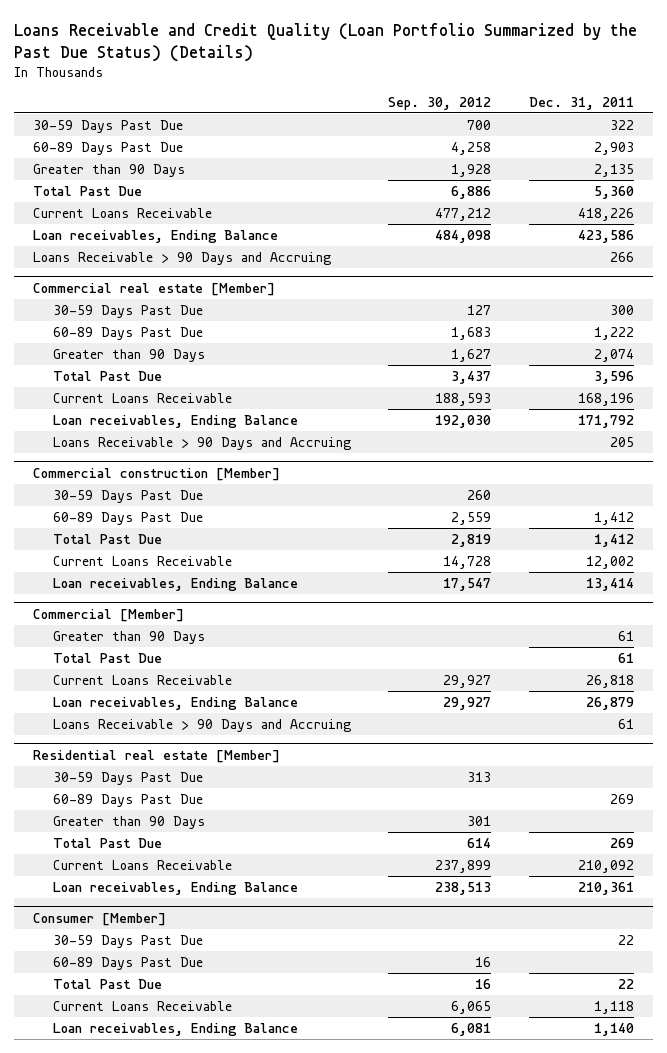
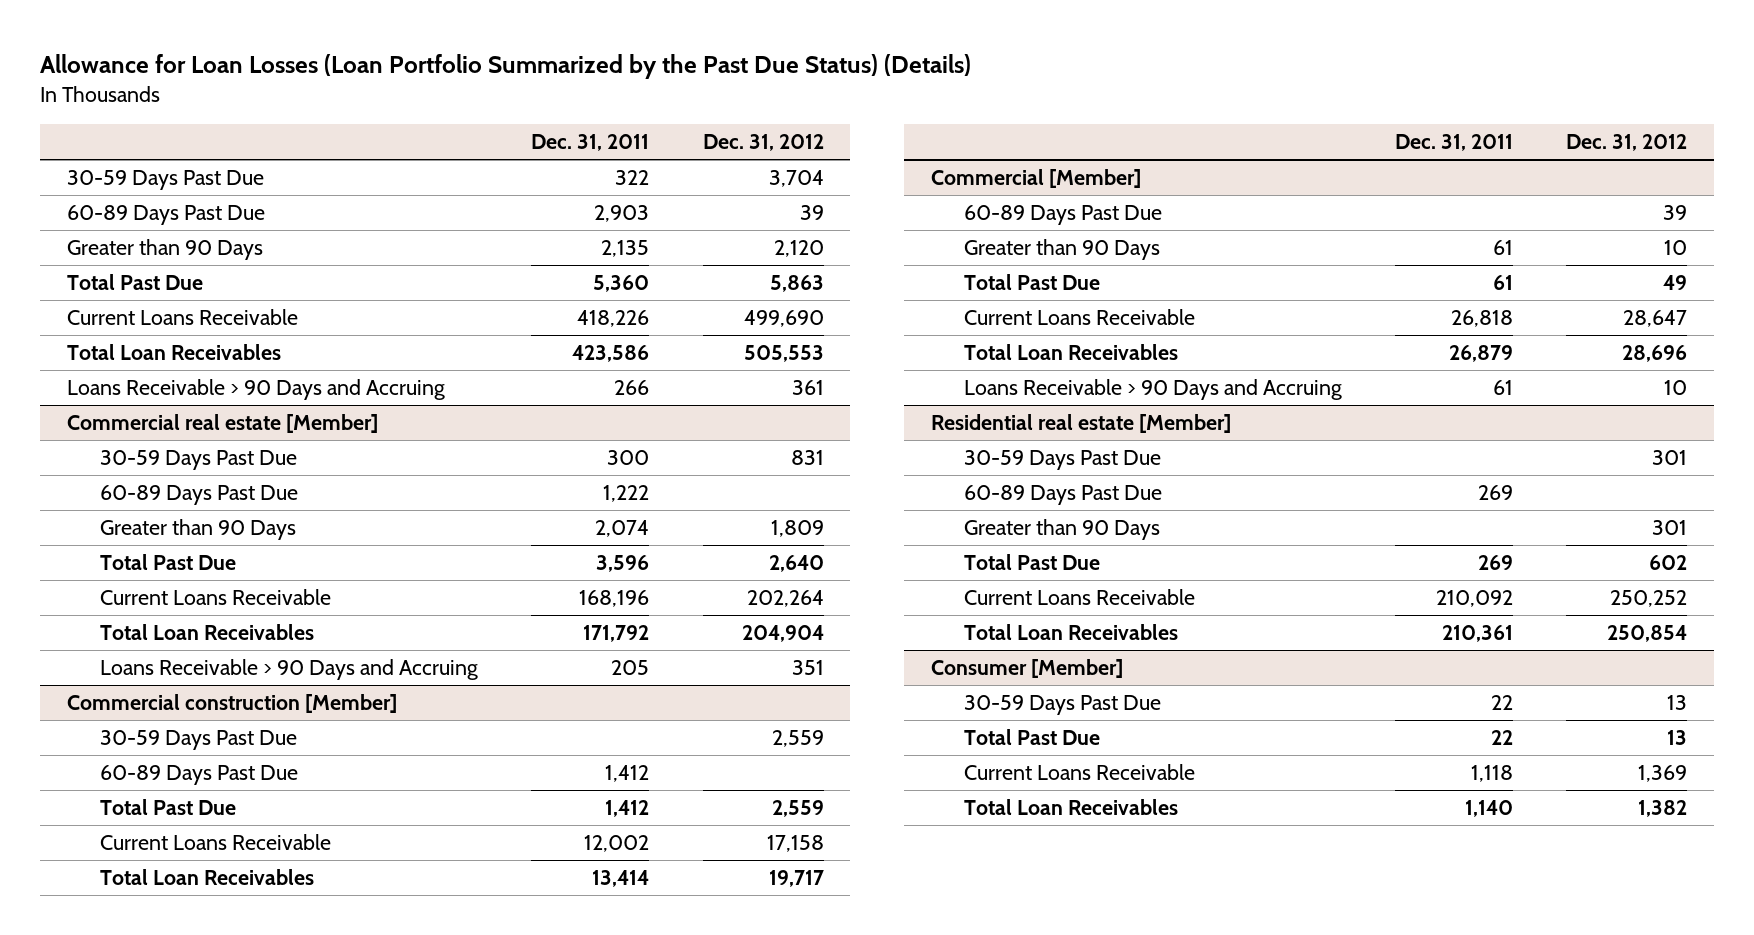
- Loans Receivable and Credit Quality (Loan Portfolio Summarized by the Past Due Status) (Details)
+ Allowance for Loan Losses (Loan Portfolio Summarized by the Past Due Status) (Details)
- | Sep. 30, 2012 | Dec. 31, 2011
+ | Dec. 31, 2011 | Dec. 31, 2012
- Loan receivables, Ending Balance | 484,098 | 423,586
+ Total Loan Receivables | 423,586 | 505,553
@ Commercial real estate [Member]
- Loan receivables, Ending Balance | 192,030 | 171,792
+ Total Loan Receivables | 171,792 | 204,904
@ Commercial construction [Member]
- Loan receivables, Ending Balance | 17,547 | 13,414
+ Total Loan Receivables | 13,414 | 19,717
@ Commercial [Member]
+ 60-89 Days Past Due | | 39
- Loan receivables, Ending Balance | 29,927 | 26,879
+ Total Loan Receivables | 26,879 | 28,696
@ Residential real estate [Member]
- Loan receivables, Ending Balance | 238,513 | 210,361
+ Total Loan Receivables | 210,361 | 250,854
@ Consumer [Member]
- 60-89 Days Past Due | 16 |
- Loan receivables, Ending Balance | 6,081 | 1,140
+ Total Loan Receivables | 1,140 | 1,382

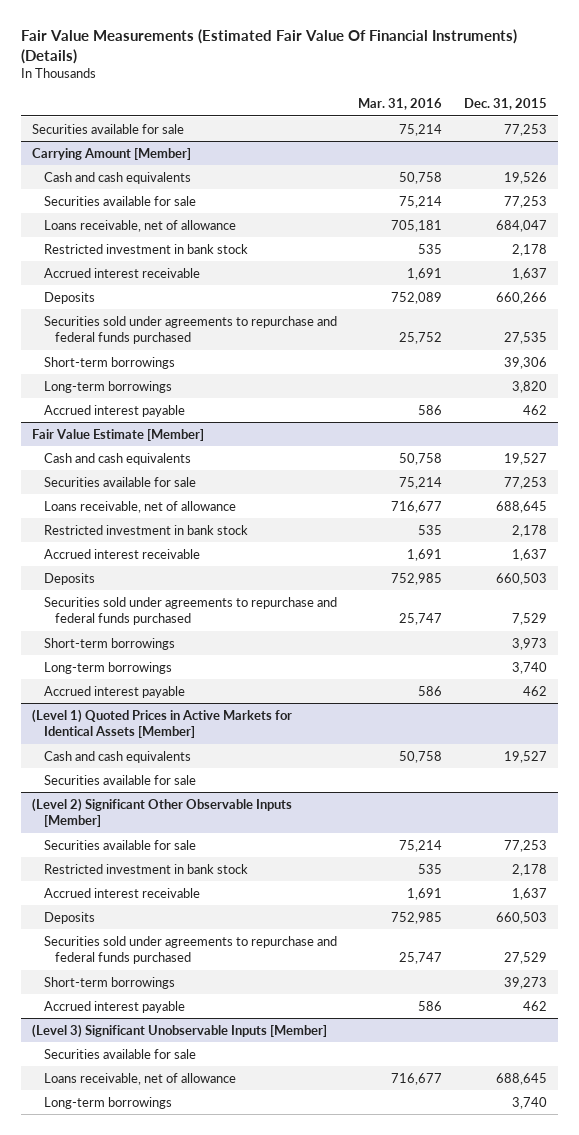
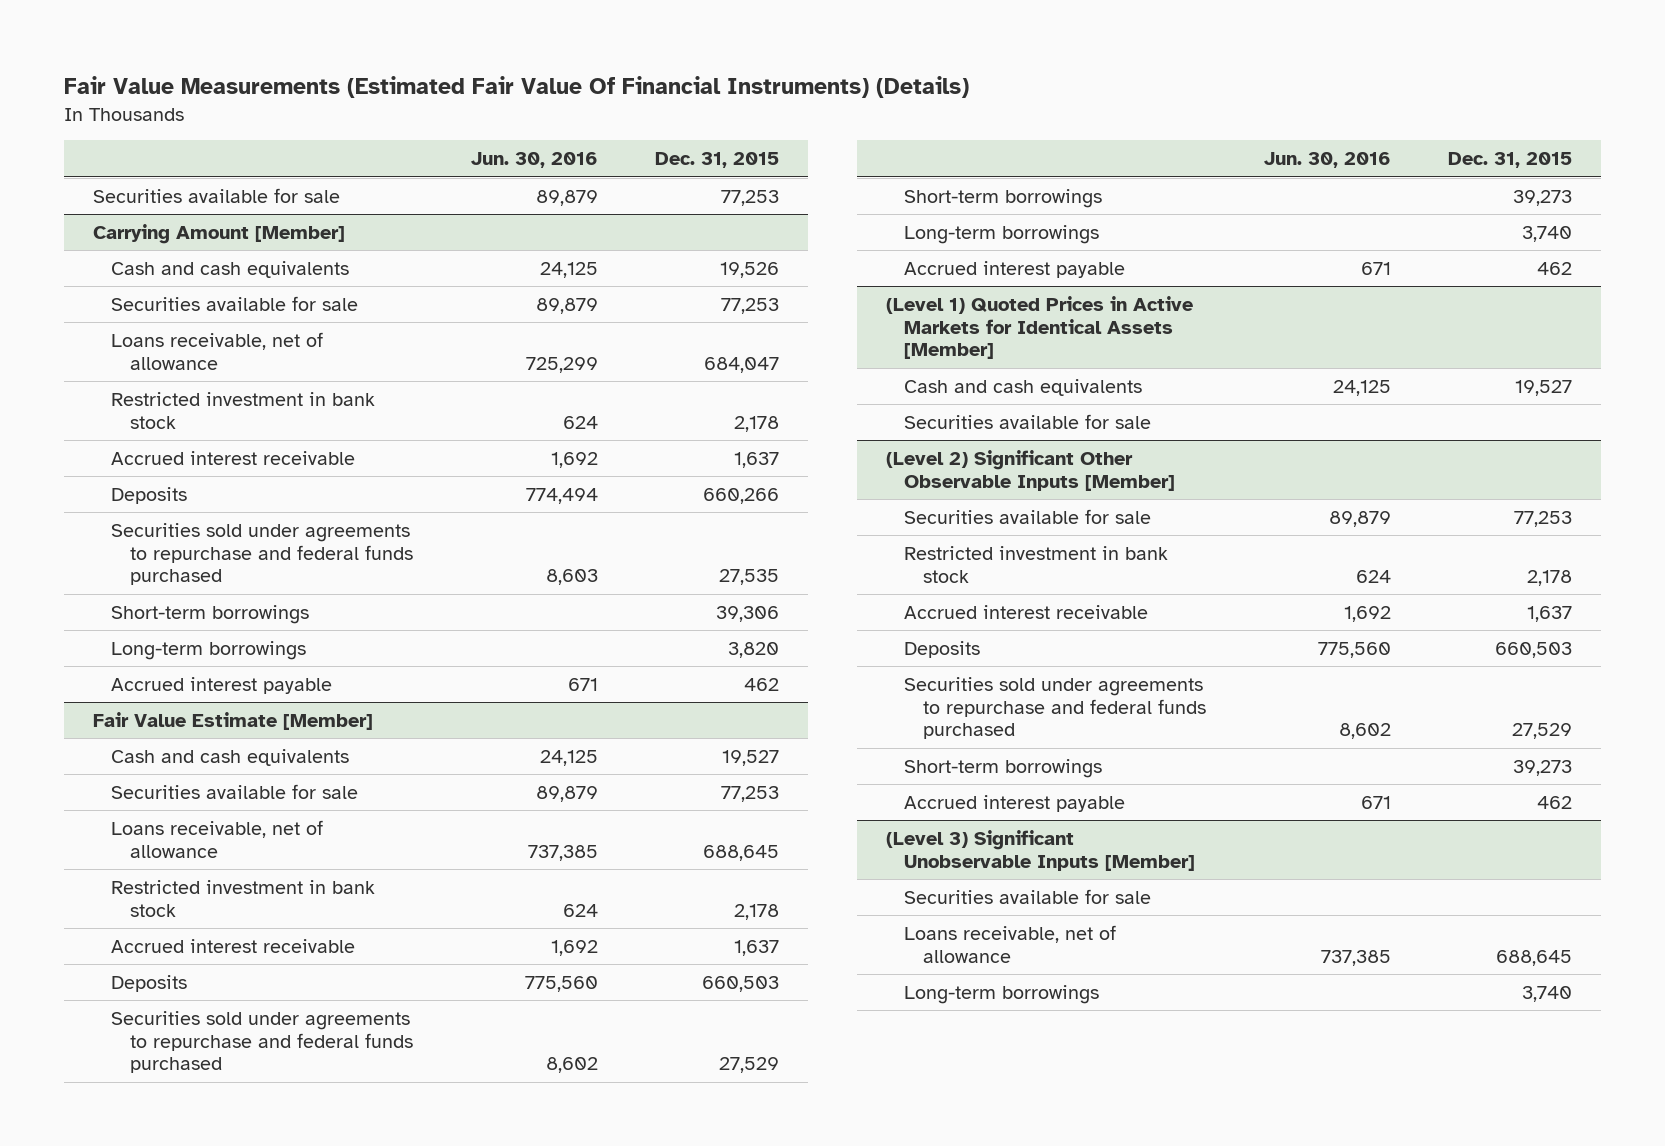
- | Mar. 31, 2016 | Dec. 31, 2015
+ | Jun. 30, 2016 | Dec. 31, 2015
@ Fair Value Estimate [Member]
- Securities sold under agreements to repurchase and federal funds purchased | 25,747 | 7,529
- Short-term borrowings | | 3,973
+ Securities sold under agreements to repurchase and federal funds purchased | 8,602 | 27,529
+ Short-term borrowings | | 39,273

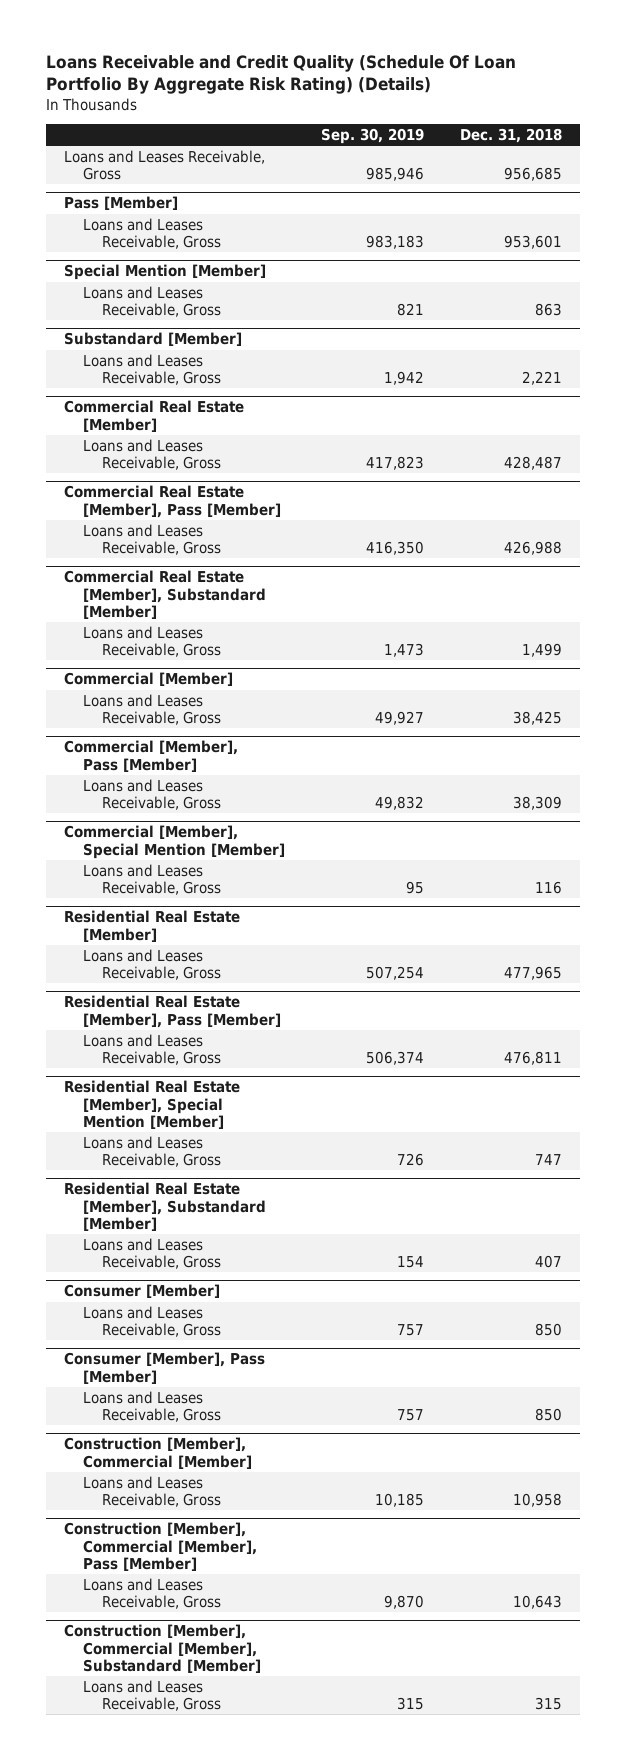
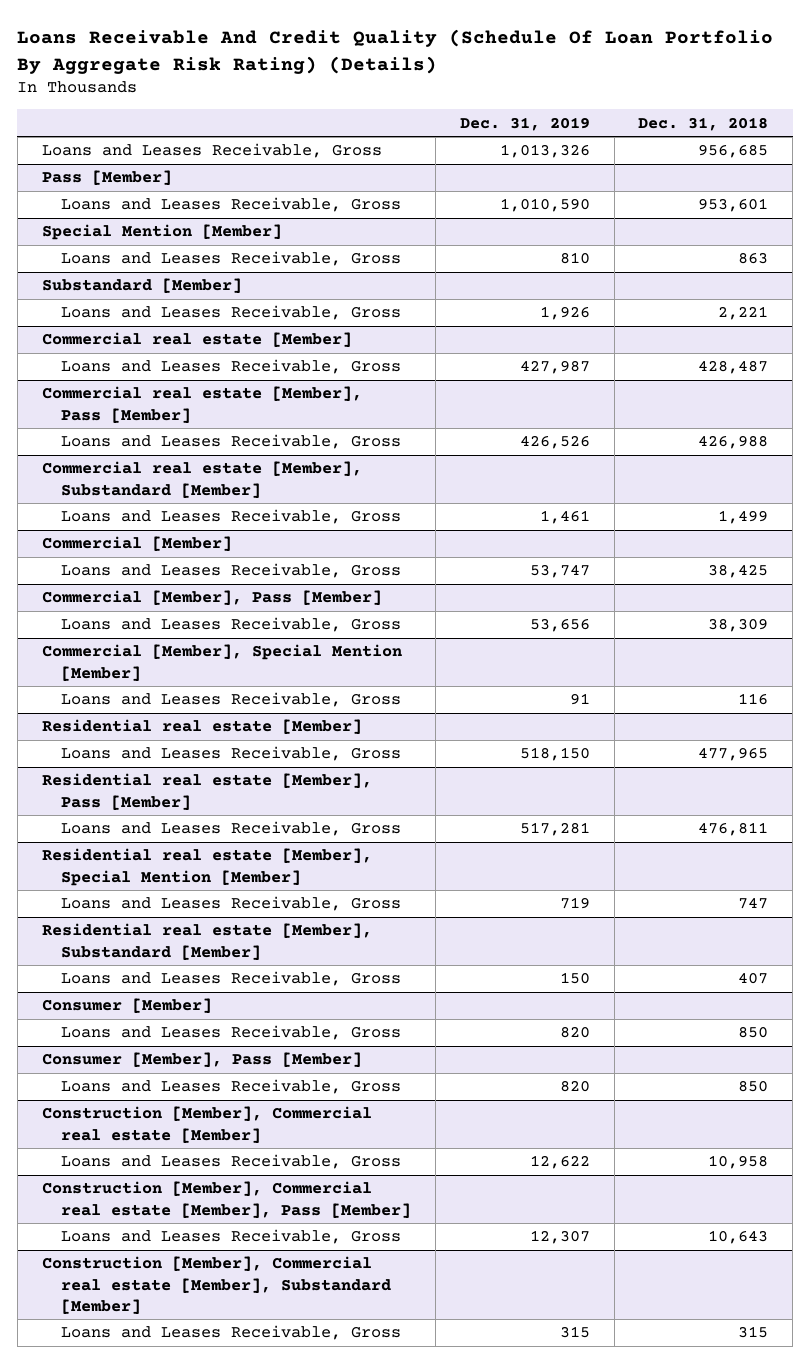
- Loans Receivable and Credit Quality (Schedule Of Loan Portfolio By Aggregate Risk Rating) (Details)
+ Loans Receivable And Credit Quality (Schedule Of Loan Portfolio By Aggregate Risk Rating) (Details)
- | Sep. 30, 2019 | Dec. 31, 2018
+ | Dec. 31, 2019 | Dec. 31, 2018
- Commercial Real Estate [Member]
+ Commercial real estate [Member]
- Commercial Real Estate [Member], Pass [Member]
+ Commercial real estate [Member], Pass [Member]
- Commercial Real Estate [Member], Substandard [Member]
+ Commercial real estate [Member], Substandard [Member]
- Residential Real Estate [Member]
+ Residential real estate [Member]
- Residential Real Estate [Member], Pass [Member]
+ Residential real estate [Member], Pass [Member]
- Residential Real Estate [Member], Special Mention [Member]
+ Residential real estate [Member], Special Mention [Member]
- Residential Real Estate [Member], Substandard [Member]
+ Residential real estate [Member], Substandard [Member]
- Construction [Member], Commercial [Member]
+ Construction [Member], Commercial real estate [Member]
- Construction [Member], Commercial [Member], Pass [Member]
+ Construction [Member], Commercial real estate [Member], Pass [Member]
- Construction [Member], Commercial [Member], Substandard [Member]
+ Construction [Member], Commercial real estate [Member], Substandard [Member]

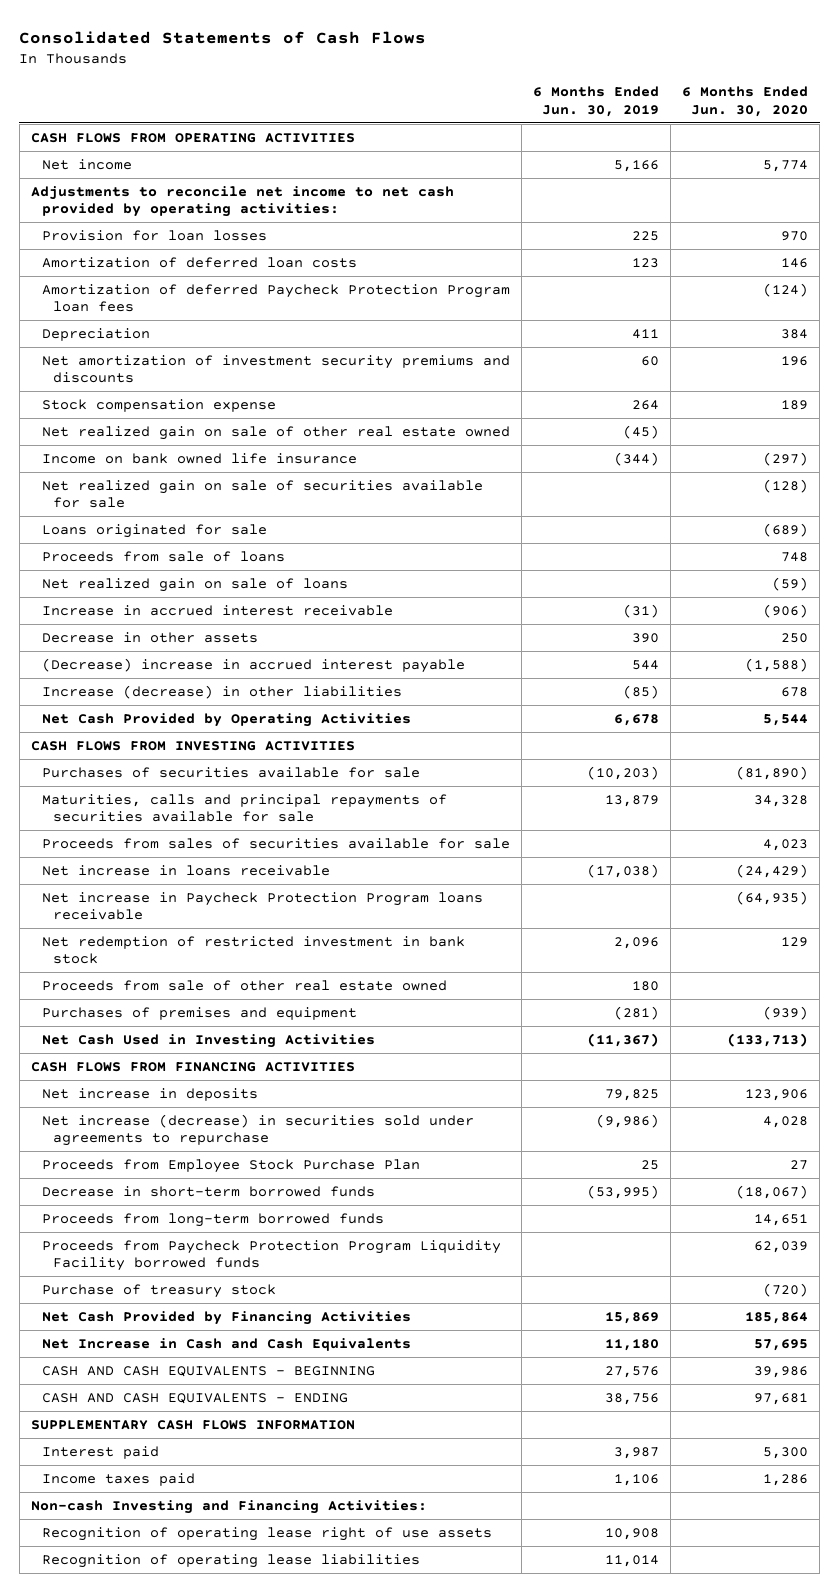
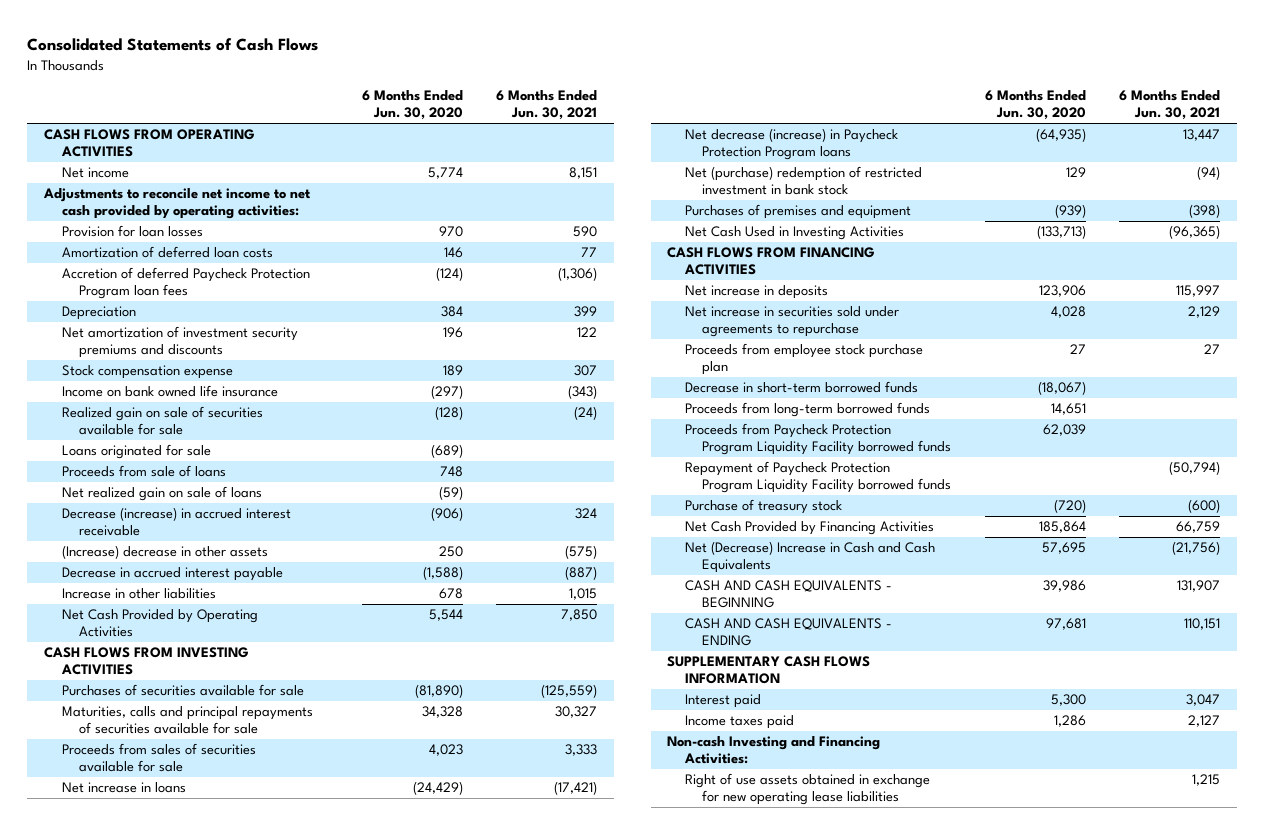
- | 6 Months Ended Jun. 30, 2019 | 6 Months Ended Jun. 30, 2020
+ | 6 Months Ended Jun. 30, 2020 | 6 Months Ended Jun. 30, 2021
- Amortization of deferred Paycheck Protection Program loan fees | | (124)
+ Accretion of deferred Paycheck Protection Program loan fees | (124) | (1,306)
- Net realized gain on sale of other real estate owned | (45) |
- Net realized gain on sale of securities available for sale | | (128)
+ Realized gain on sale of securities available for sale | (128) | (24)
- Increase in accrued interest receivable | (31) | (906)
- Decrease in other assets | 390 | 250
- (Decrease) increase in accrued interest payable | 544 | (1,588)
- Increase (decrease) in other liabilities | (85) | 678
+ Decrease (increase) in accrued interest receivable | (906) | 324
+ (Increase) decrease in other assets | 250 | (575)
+ Decrease in accrued interest payable | (1,588) | (887)
+ Increase in other liabilities | 678 | 1,015
- Net increase in loans receivable | (17,038) | (24,429)
- Net increase in Paycheck Protection Program loans receivable | | (64,935)
- Net redemption of restricted investment in bank stock | 2,096 | 129
- Proceeds from sale of other real estate owned | 180 |
+ Net increase in loans | (24,429) | (17,421)
+ Net decrease (increase) in Paycheck Protection Program loans | (64,935) | 13,447
+ Net (purchase) redemption of restricted investment in bank stock | 129 | (94)
- Net increase (decrease) in securities sold under agreements to repurchase | (9,986) | 4,028
- Proceeds from Employee Stock Purchase Plan | 25 | 27
+ Net increase in securities sold under agreements to repurchase | 4,028 | 2,129
+ Proceeds from employee stock purchase plan | 27 | 27
+ Repayment of Paycheck Protection Program Liquidity Facility borrowed funds | | (50,794)
- Net Increase in Cash and Cash Equivalents | 11,180 | 57,695
+ Net (Decrease) Increase in Cash and Cash Equivalents | 57,695 | (21,756)
- Recognition of operating lease right of use assets | 10,908 |
- Recognition of operating lease liabilities | 11,014 |
+ Right of use assets obtained in exchange for new operating lease liabilities | | 1,215

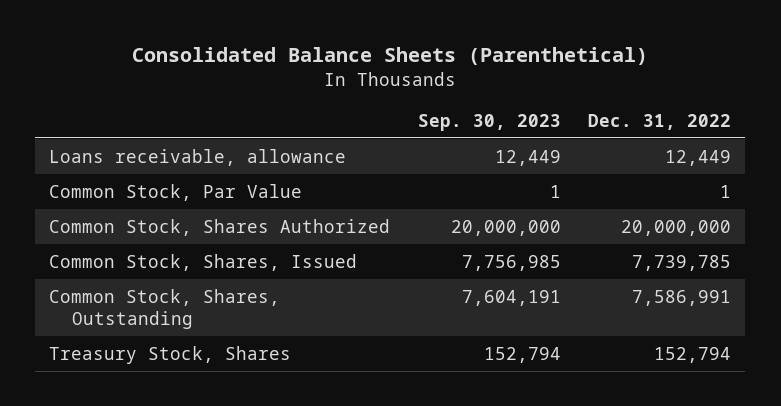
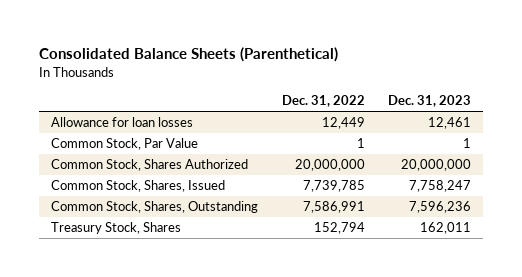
- | Sep. 30, 2023 | Dec. 31, 2022
+ | Dec. 31, 2022 | Dec. 31, 2023
- Loans receivable, allowance | 12,449 | 12,449
+ Allowance for loan losses | 12,449 | 12,461

